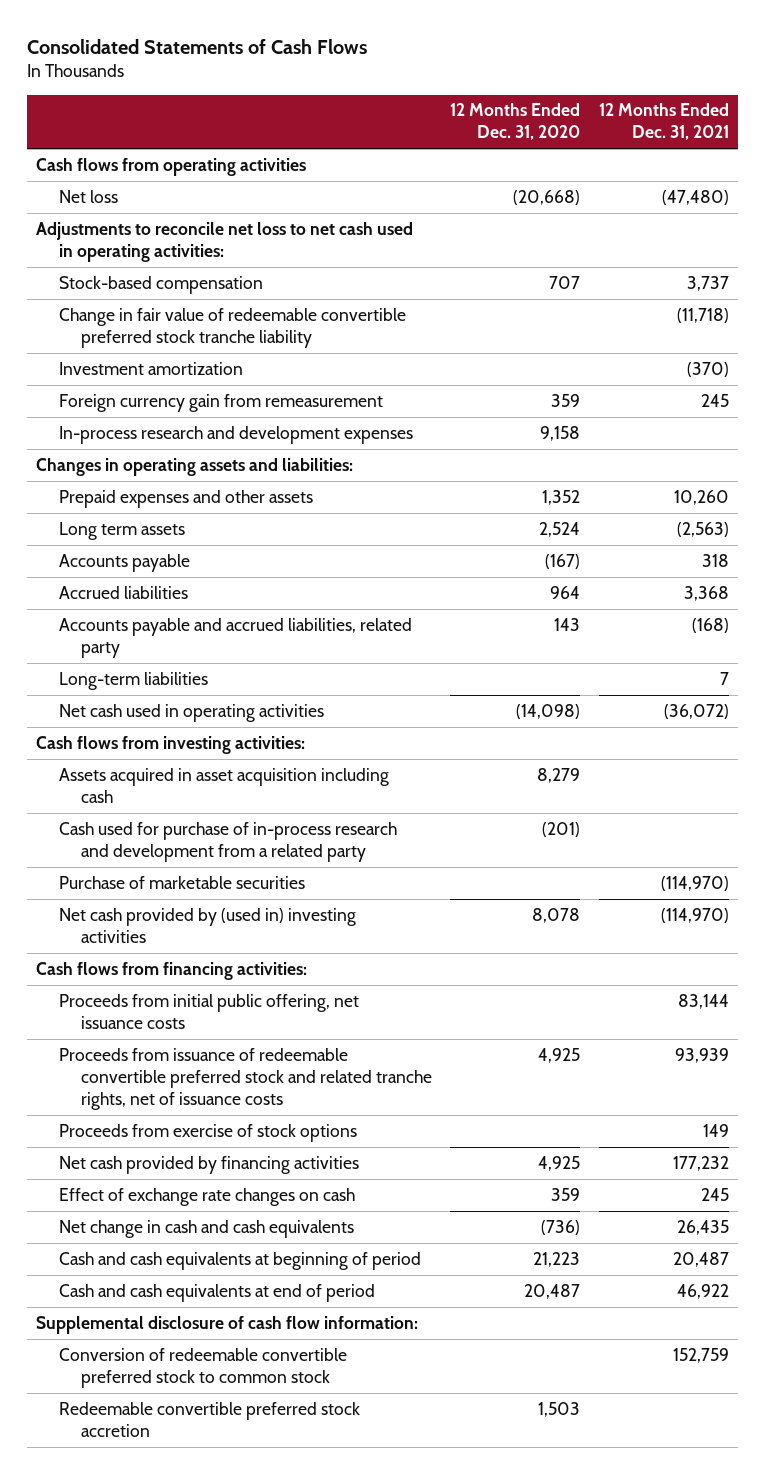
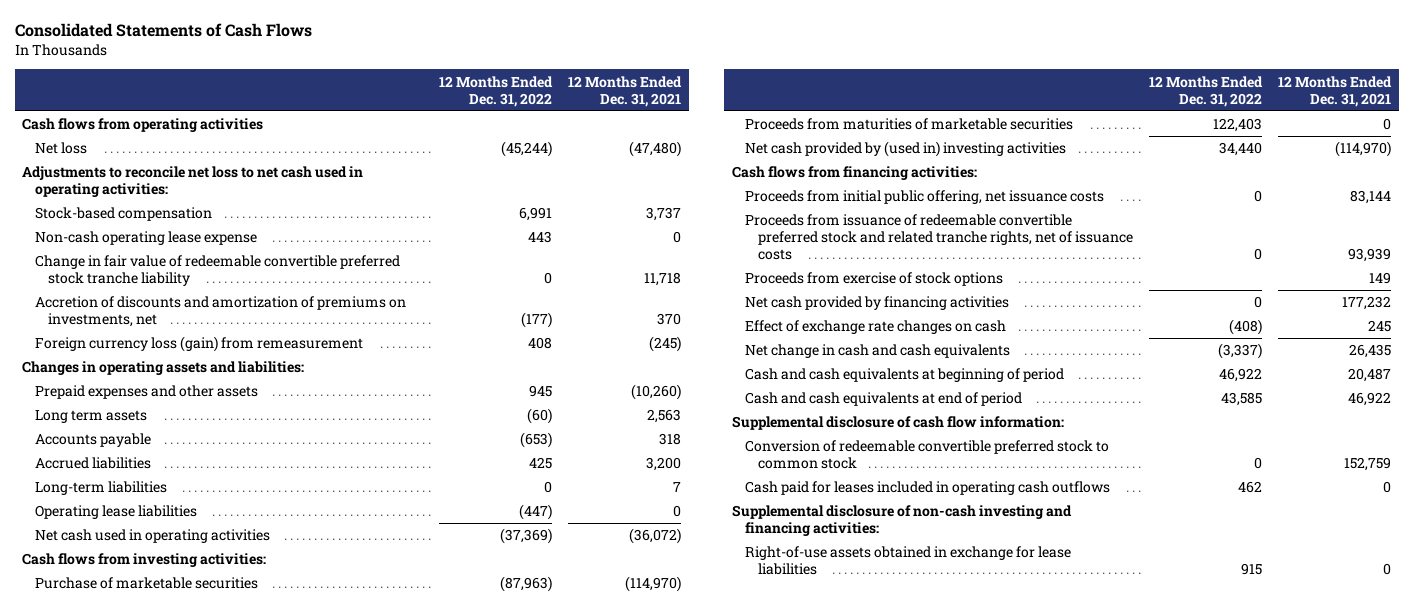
- | 12 Months Ended Dec. 31, 2020 | 12 Months Ended Dec. 31, 2021
+ | 12 Months Ended Dec. 31, 2022 | 12 Months Ended Dec. 31, 2021
- Change in fair value of redeemable convertible preferred stock tranche liability | | (11,718)
- Investment amortization | | (370)
- Foreign currency gain from remeasurement | 359 | 245
- In-process research and development expenses | 9,158 |
+ Non-cash operating lease expense | 443 | 0
+ Change in fair value of redeemable convertible preferred stock tranche liability | 0 | 11,718
+ Accretion of discounts and amortization of premiums on investments, net | (177) | 370
+ Foreign currency loss (gain) from remeasurement | 408 | (245)
- Prepaid expenses and other assets | 1,352 | 10,260
- Long term assets | 2,524 | (2,563)
+ Prepaid expenses and other assets | 945 | (10,260)
+ Long term assets | (60) | 2,563
- Accrued liabilities | 964 | 3,368
- Accounts payable and accrued liabilities, related party | 143 | (168)
+ Accrued liabilities | 425 | 3,200
+ Operating lease liabilities | (447) | 0
- Assets acquired in asset acquisition including cash | 8,279 |
- Cash used for purchase of in-process research and development from a related party | (201) |
+ Proceeds from maturities of marketable securities | 122,403 | 0
- Redeemable convertible preferred stock accretion | 1,503 |
+ Cash paid for leases included in operating cash outflows | 462 | 0
+ Supplemental disclosure of non-cash investing and financing activities:
+ Right-of-use assets obtained in exchange for lease liabilities | 915 | 0

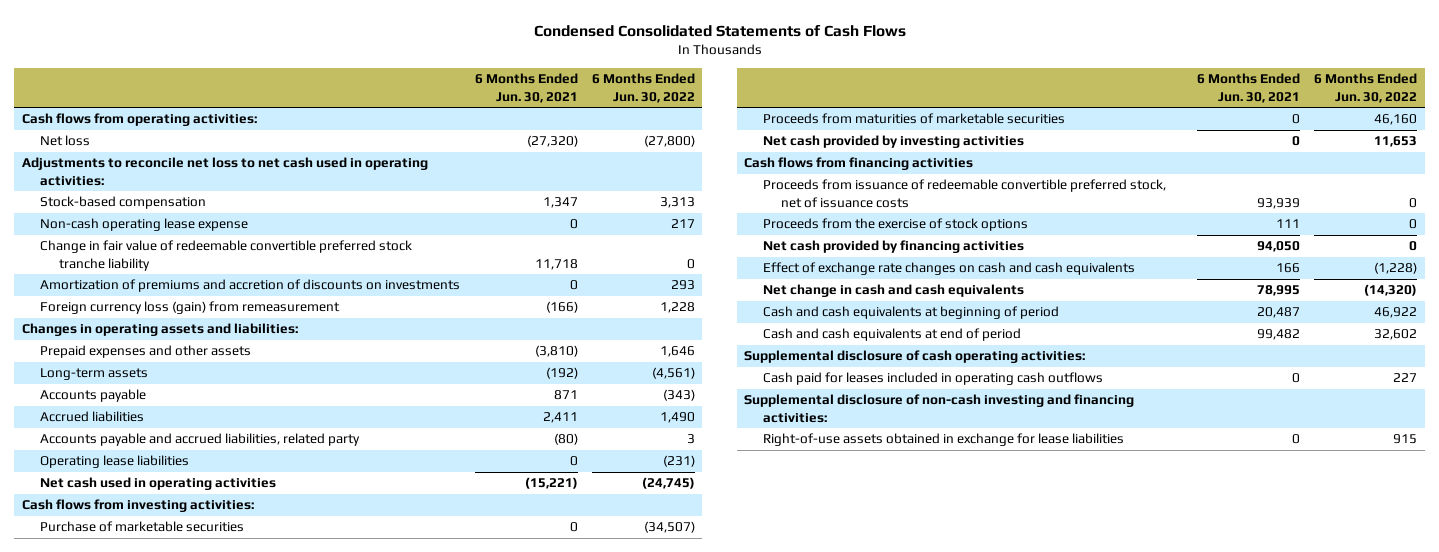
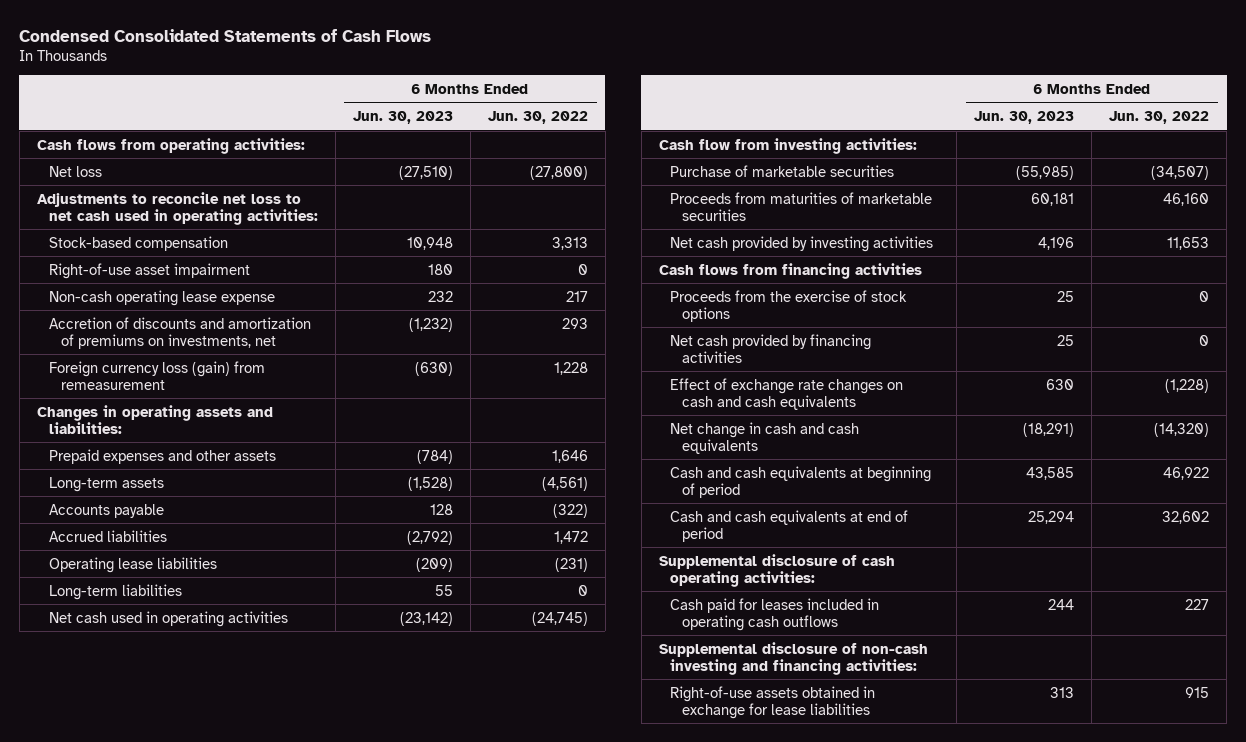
- | 6 Months Ended Jun. 30, 2021 | 6 Months Ended Jun. 30, 2022
+ | 6 Months Ended Jun. 30, 2023 | 6 Months Ended Jun. 30, 2022
+ Right-of-use asset impairment | 180 | 0
- Change in fair value of redeemable convertible preferred stock tranche liability | 11,718 | 0
- Amortization of premiums and accretion of discounts on investments | 0 | 293
+ Accretion of discounts and amortization of premiums on investments, net | (1,232) | 293
- Accounts payable | 871 | (343)
- Accrued liabilities | 2,411 | 1,490
- Accounts payable and accrued liabilities, related party | (80) | 3
+ Accounts payable | 128 | (322)
+ Accrued liabilities | (2,792) | 1,472
+ Long-term liabilities | 55 | 0
- Cash flows from investing activities:
+ Cash flow from investing activities:
- Proceeds from issuance of redeemable convertible preferred stock, net of issuance costs | 93,939 | 0

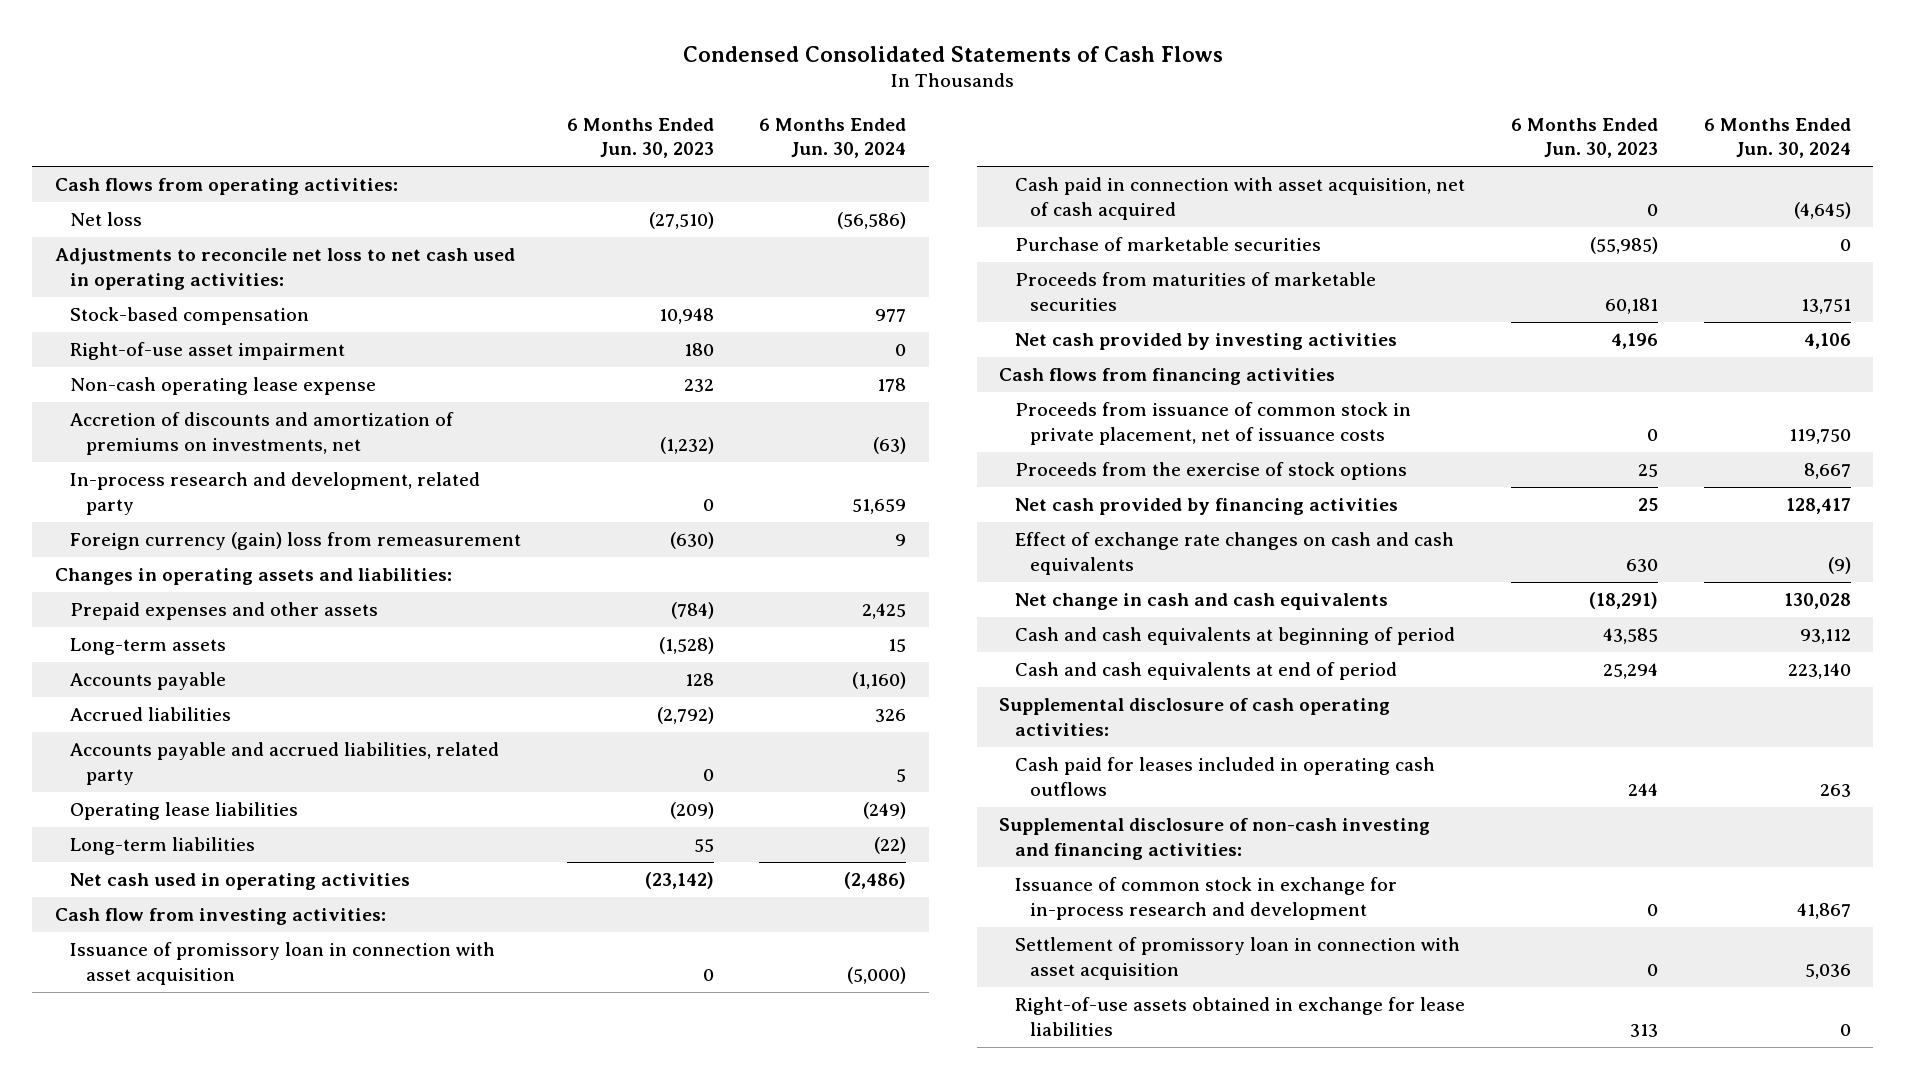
- | 6 Months Ended Jun. 30, 2023 | 6 Months Ended Jun. 30, 2022
+ | 6 Months Ended Jun. 30, 2023 | 6 Months Ended Jun. 30, 2024
- Foreign currency loss (gain) from remeasurement | (630) | 1,228
+ In-process research and development, related party | 0 | 51,659
+ Foreign currency (gain) loss from remeasurement | (630) | 9
+ Accounts payable and accrued liabilities, related party | 0 | 5
+ Issuance of promissory loan in connection with asset acquisition | 0 | (5,000)
+ Cash paid in connection with asset acquisition, net of cash acquired | 0 | (4,645)
+ Proceeds from issuance of common stock in private placement, net of issuance costs | 0 | 119,750
+ Issuance of common stock in exchange for in-process research and development | 0 | 41,867
+ Settlement of promissory loan in connection with asset acquisition | 0 | 5,036

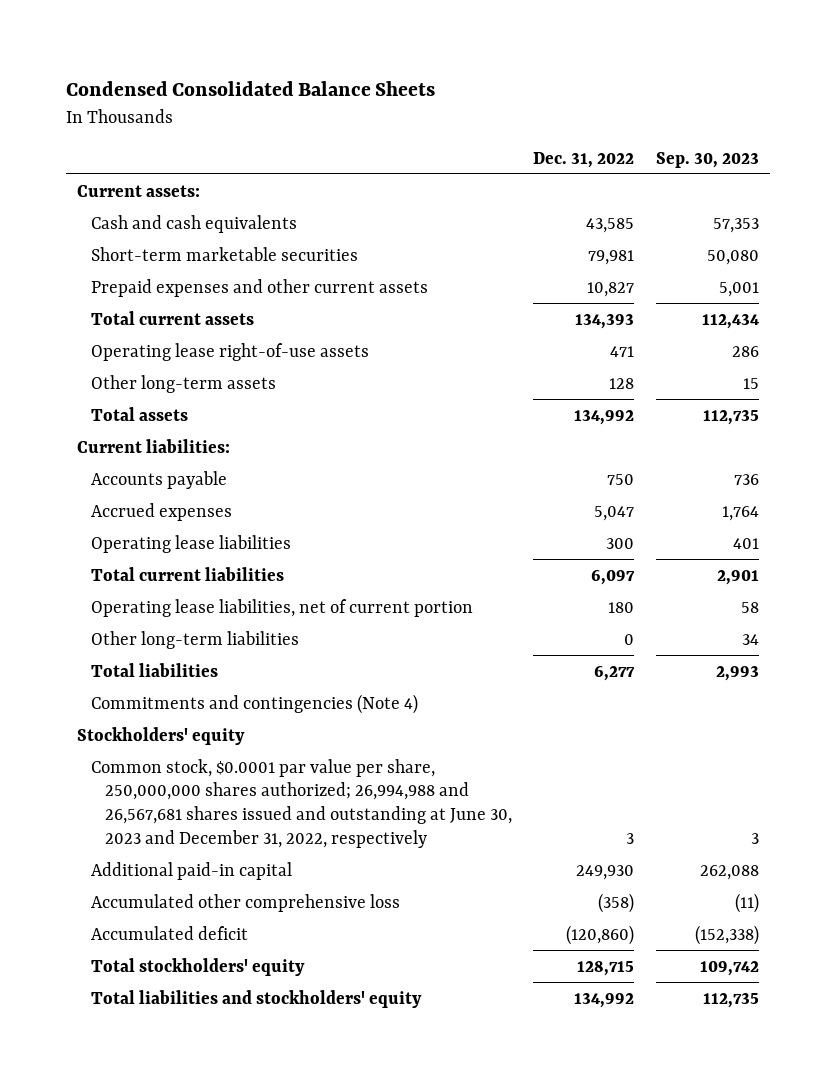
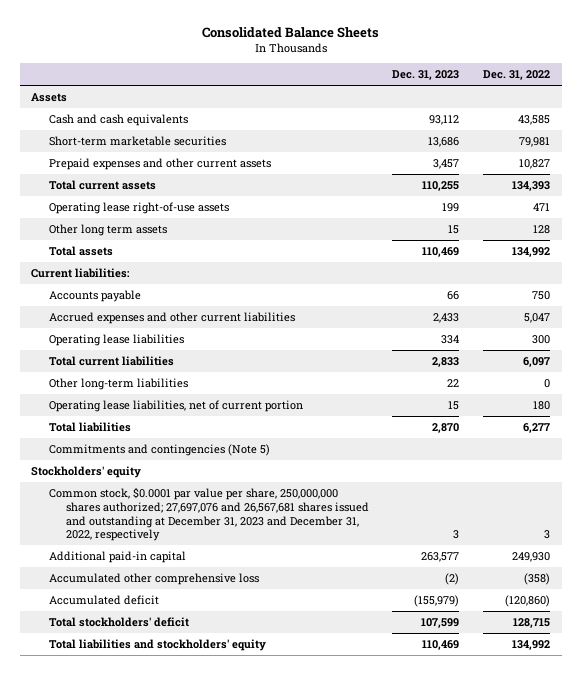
- Condensed Consolidated Balance Sheets
+ Consolidated Balance Sheets
- | Dec. 31, 2022 | Sep. 30, 2023
+ | Dec. 31, 2023 | Dec. 31, 2022
- Current assets:
+ Assets
- Other long-term assets | 128 | 15
+ Other long term assets | 15 | 128
- Accrued expenses | 5,047 | 1,764
+ Accrued expenses and other current liabilities | 2,433 | 5,047
moved down: Operating lease liabilities, net of current portion | 15 | 180
- Commitments and contingencies (Note 4)
+ Commitments and contingencies (Note 5)
- Common stock, $0.0001 par value per share, 250,000,000 shares authorized; 26,994,988 and 26,567,681 shares issued and outstanding at June 30, 2023 and December 31, 2022, respectively | 3 | 3
+ Common stock, $0.0001 par value per share, 250,000,000 shares authorized; 27,697,076 and 26,567,681 shares issued and outstanding at December 31, 2023 and December 31, 2022, respectively | 3 | 3
- Total stockholders' equity | 128,715 | 109,742
+ Total stockholders' deficit | 107,599 | 128,715

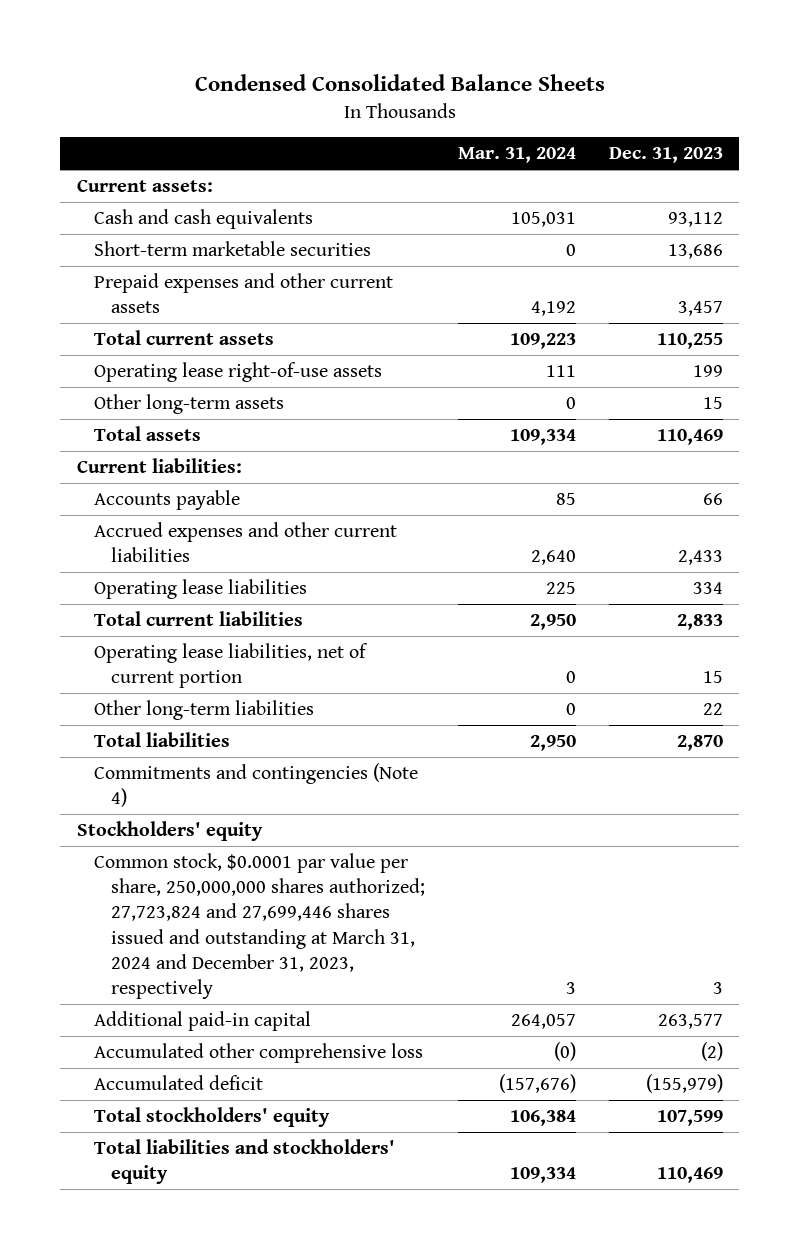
- Consolidated Balance Sheets
+ Condensed Consolidated Balance Sheets
- | Dec. 31, 2023 | Dec. 31, 2022
+ | Mar. 31, 2024 | Dec. 31, 2023
- Assets
+ Current assets:
- Other long term assets | 15 | 128
+ Other long-term assets | 0 | 15
moved down: Other long-term liabilities | 0 | 22
- Commitments and contingencies (Note 5)
+ Commitments and contingencies (Note 4)
- Common stock, $0.0001 par value per share, 250,000,000 shares authorized; 27,697,076 and 26,567,681 shares issued and outstanding at December 31, 2023 and December 31, 2022, respectively | 3 | 3
+ Common stock, $0.0001 par value per share, 250,000,000 shares authorized; 27,723,824 and 27,699,446 shares issued and outstanding at March 31, 2024 and December 31, 2023, respectively | 3 | 3
- Total stockholders' deficit | 107,599 | 128,715
+ Total stockholders' equity | 106,384 | 107,599

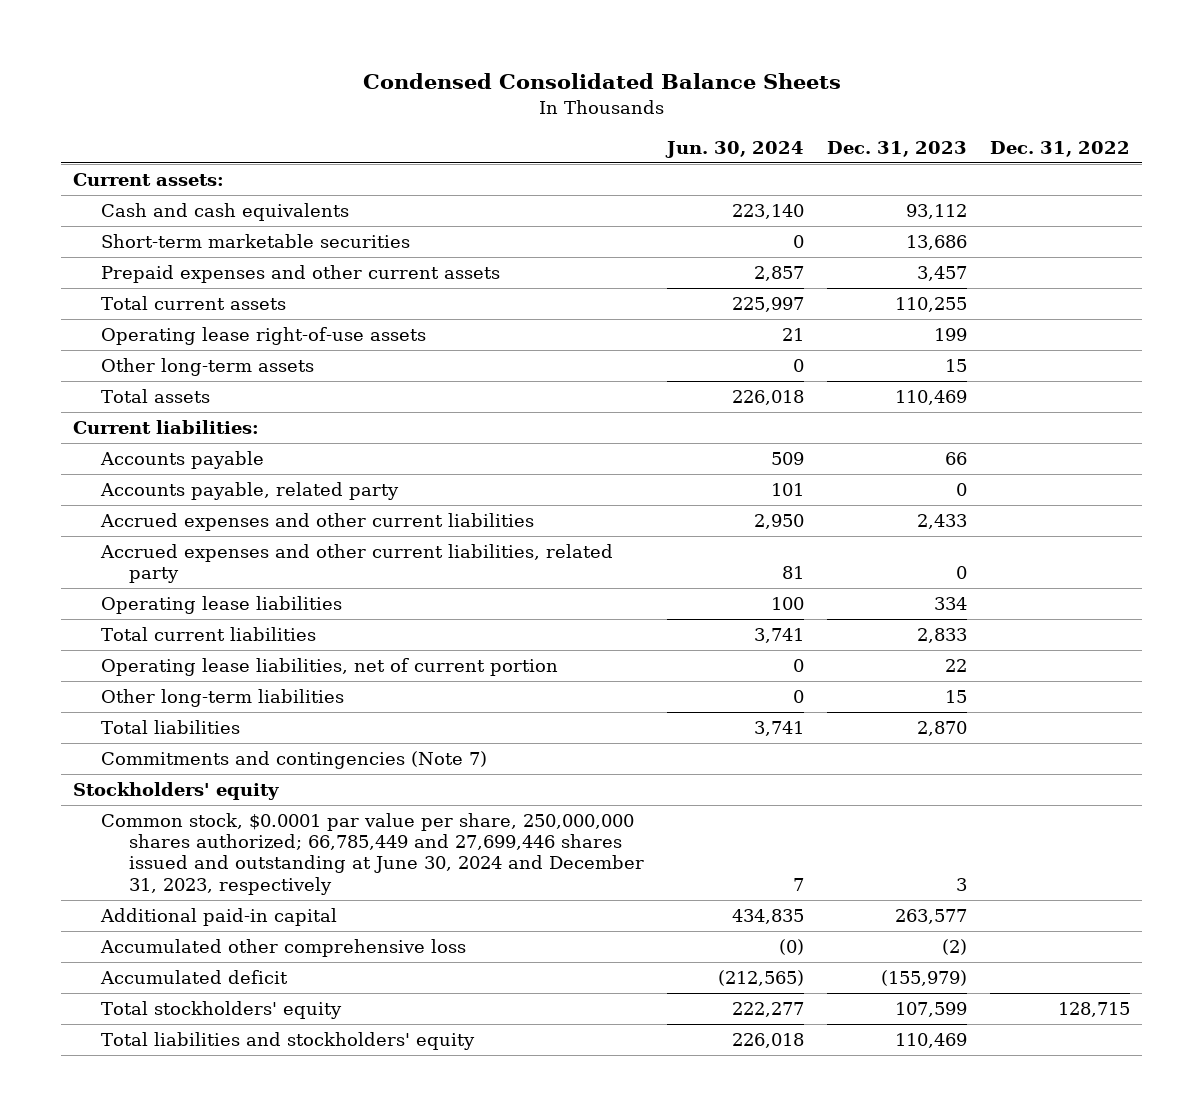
- | Mar. 31, 2024 | Dec. 31, 2023
+ | Jun. 30, 2024 | Dec. 31, 2023 | Dec. 31, 2022
+ Accounts payable, related party | 101 | 0 |
+ Accrued expenses and other current liabilities, related party | 81 | 0 |
- Operating lease liabilities, net of current portion | 0 | 15
- Other long-term liabilities | 0 | 22
+ Operating lease liabilities, net of current portion | 0 | 22 |
+ Other long-term liabilities | 0 | 15 |
- Commitments and contingencies (Note 4)
+ Commitments and contingencies (Note 7)
- Common stock, $0.0001 par value per share, 250,000,000 shares authorized; 27,723,824 and 27,699,446 shares issued and outstanding at March 31, 2024 and December 31, 2023, respectively | 3 | 3
+ Common stock, $0.0001 par value per share, 250,000,000 shares authorized; 66,785,449 and 27,699,446 shares issued and outstanding at June 30, 2024 and December 31, 2023, respectively | 7 | 3 |

